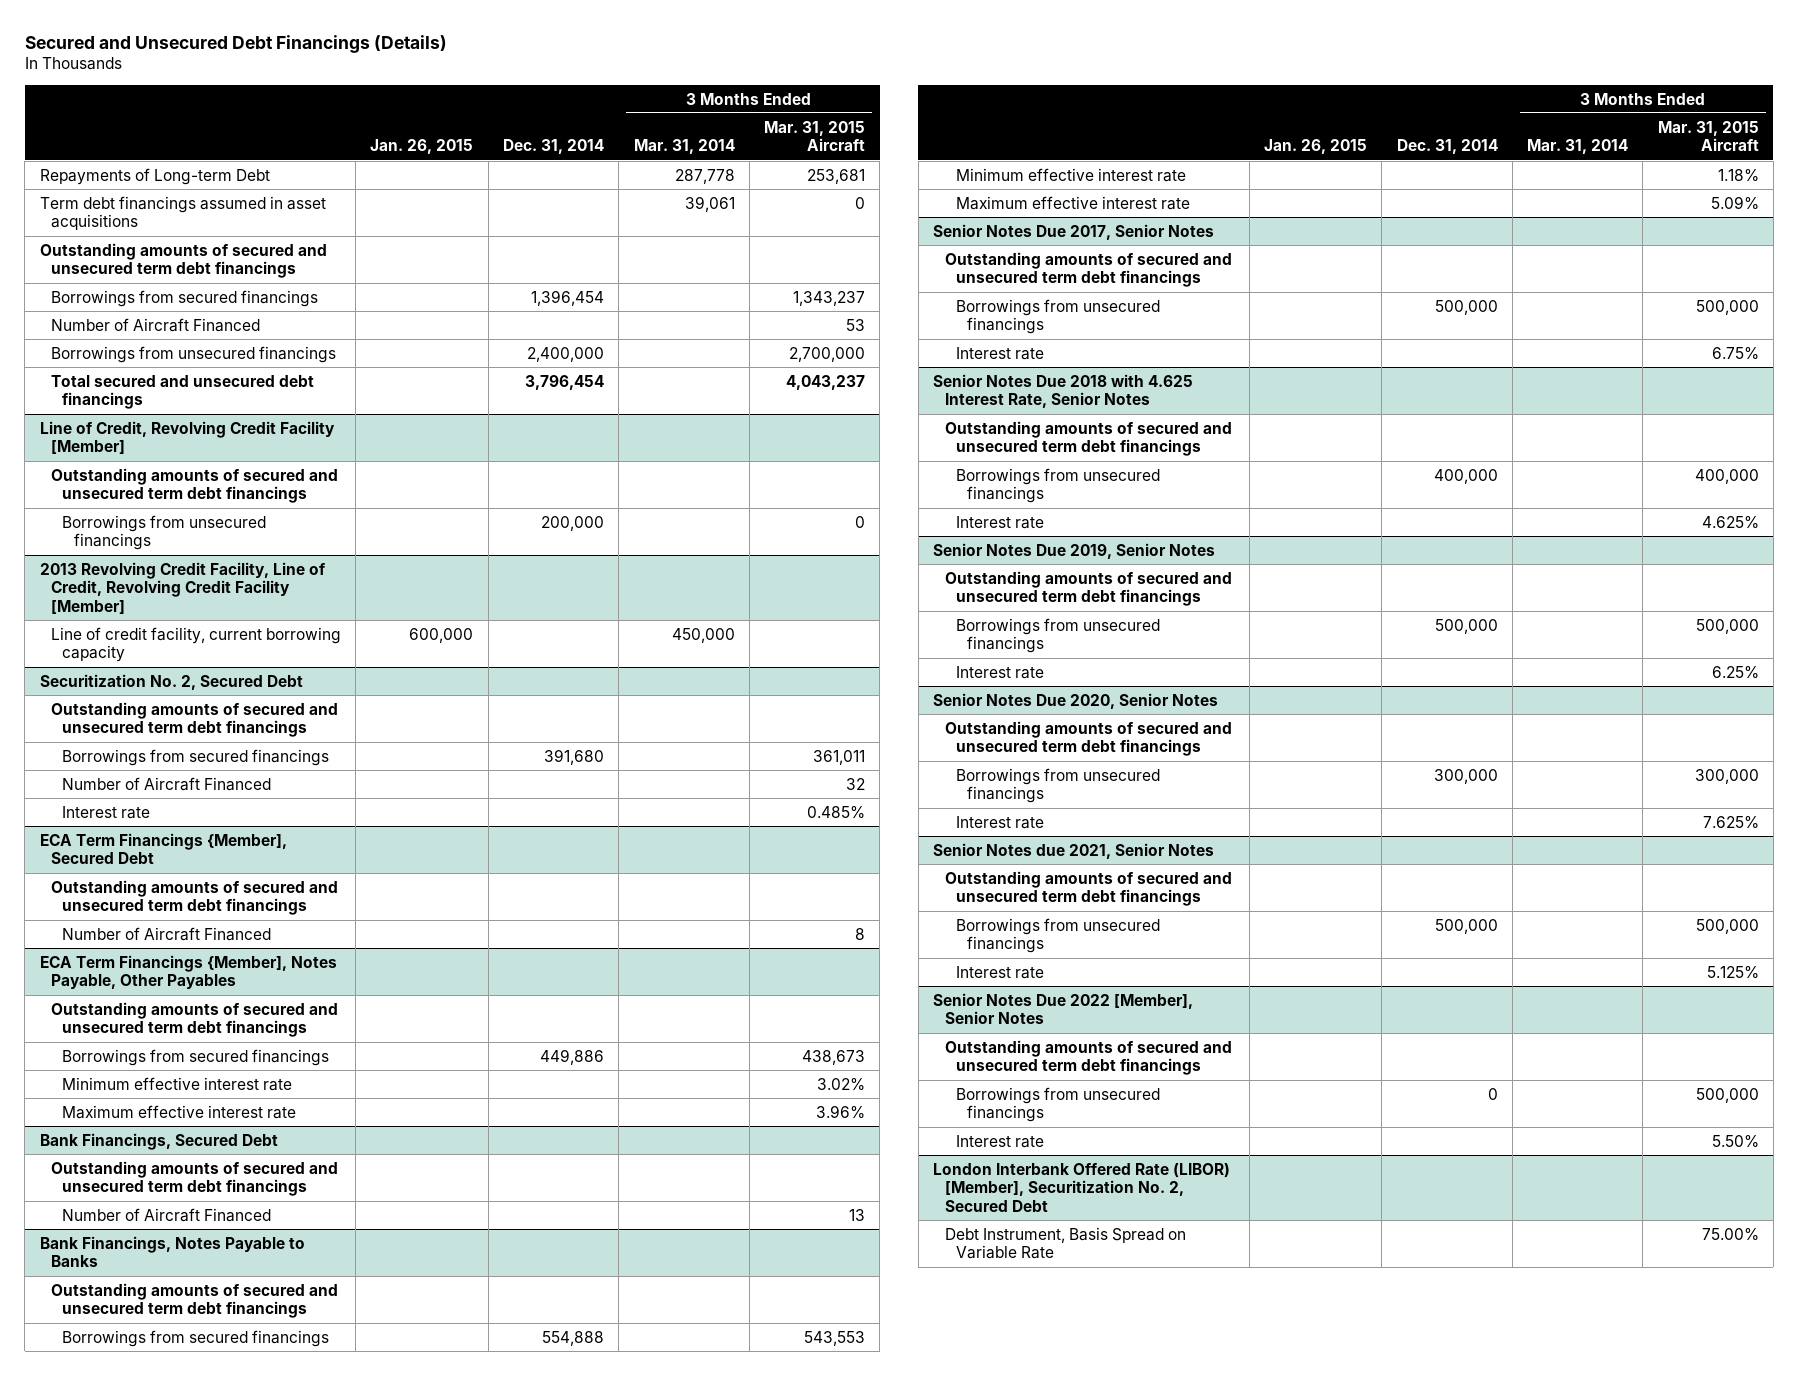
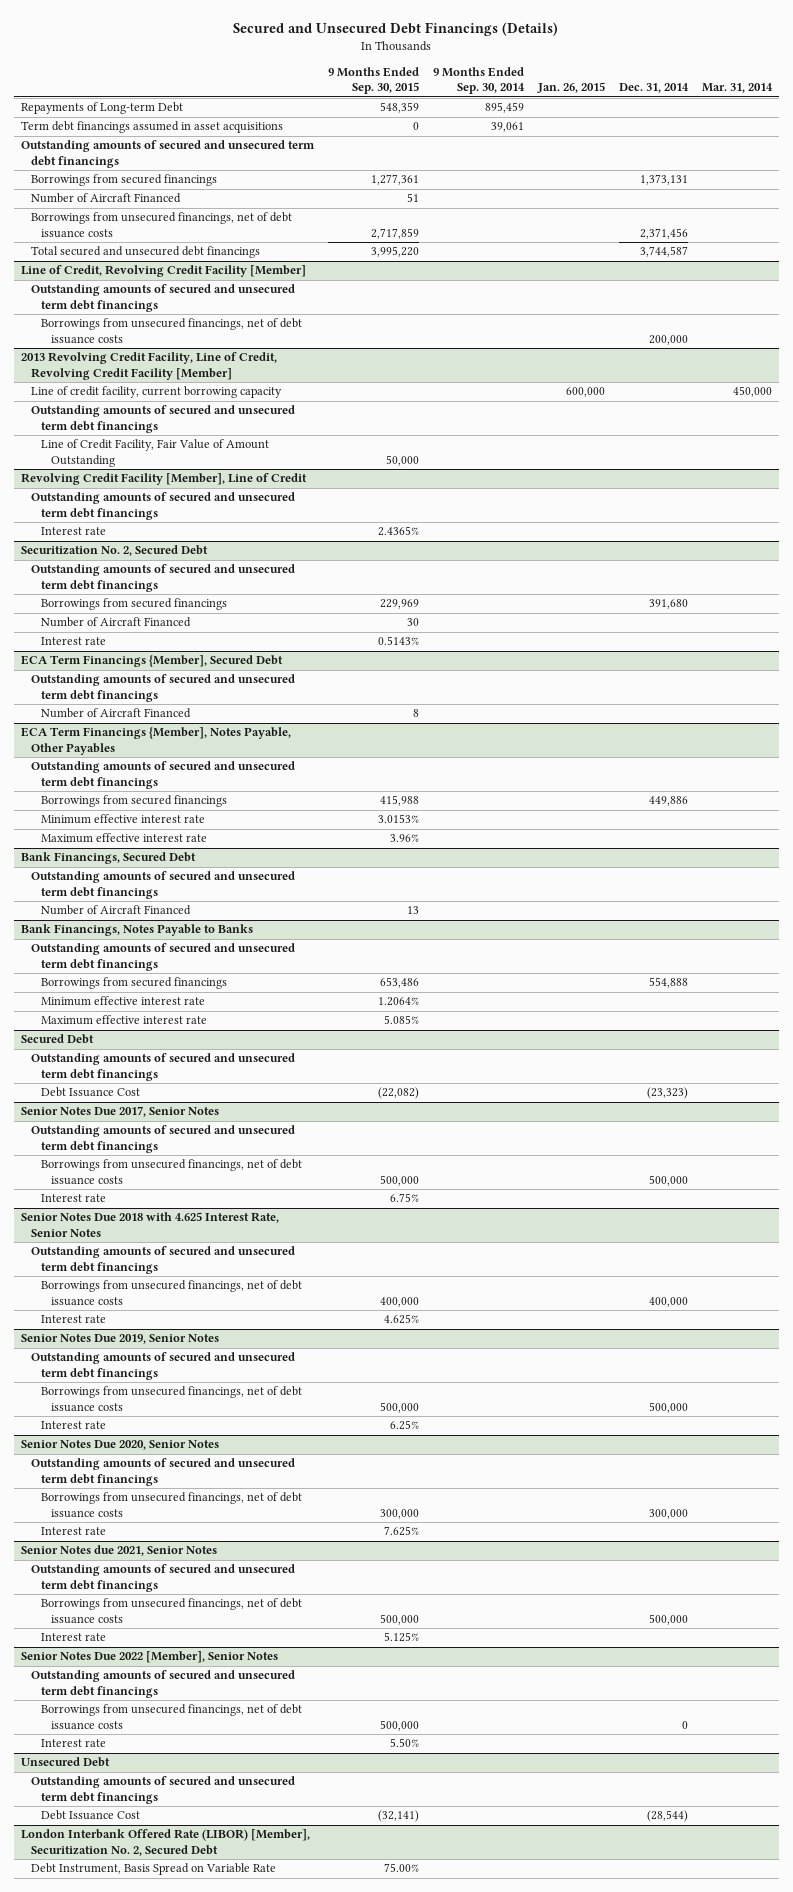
- | Jan. 26, 2015 | Dec. 31, 2014 | 3 Months Ended Mar. 31, 2014 | 3 Months Ended Mar. 31, 2015 Aircraft
+ | 9 Months Ended Sep. 30, 2015 | 9 Months Ended Sep. 30, 2014 | Jan. 26, 2015 | Dec. 31, 2014 | Mar. 31, 2014
- Borrowings from secured financings | | 1,396,454 | | 1,343,237
+ Borrowings from secured financings | 1,277,361 | | | 1,373,131 |
- Borrowings from unsecured financings | | 2,400,000 | | 2,700,000
- Total secured and unsecured debt financings | | 3,796,454 | | 4,043,237
+ Borrowings from unsecured financings, net of debt issuance costs | 2,717,859 | | | 2,371,456 |
+ Total secured and unsecured debt financings | 3,995,220 | | | 3,744,587 |
@ Line of Credit, Revolving Credit Facility [Member]
- Borrowings from unsecured financings | | 200,000 | | 0
+ Borrowings from unsecured financings, net of debt issuance costs | | | | 200,000 |
@ 2013 Revolving Credit Facility, Line of Credit, Revolving Credit Facility [Member]
+ Outstanding amounts of secured and unsecured term debt financings
+ Line of Credit Facility, Fair Value of Amount Outstanding | 50,000 | | | |
+ Revolving Credit Facility [Member], Line of Credit
+ Outstanding amounts of secured and unsecured term debt financings
+ Interest rate | 2.4365% | | | |
+ Secured Debt
+ Outstanding amounts of secured and unsecured term debt financings
+ Debt Issuance Cost | (22,082) | | | (23,323) |
@ Senior Notes Due 2017, Senior Notes
- Borrowings from unsecured financings | | 500,000 | | 500,000
+ Borrowings from unsecured financings, net of debt issuance costs | 500,000 | | | 500,000 |
@ Senior Notes Due 2018 with 4.625 Interest Rate, Senior Notes
- Borrowings from unsecured financings | | 400,000 | | 400,000
+ Borrowings from unsecured financings, net of debt issuance costs | 400,000 | | | 400,000 |
@ Senior Notes Due 2019, Senior Notes
- Borrowings from unsecured financings | | 500,000 | | 500,000
+ Borrowings from unsecured financings, net of debt issuance costs | 500,000 | | | 500,000 |
@ Senior Notes Due 2020, Senior Notes
- Borrowings from unsecured financings | | 300,000 | | 300,000
+ Borrowings from unsecured financings, net of debt issuance costs | 300,000 | | | 300,000 |
@ Senior Notes due 2021, Senior Notes
- Borrowings from unsecured financings | | 500,000 | | 500,000
+ Borrowings from unsecured financings, net of debt issuance costs | 500,000 | | | 500,000 |
@ Senior Notes Due 2022 [Member], Senior Notes
- Borrowings from unsecured financings | | 0 | | 500,000
+ Borrowings from unsecured financings, net of debt issuance costs | 500,000 | | | 0 |
+ Unsecured Debt
+ Outstanding amounts of secured and unsecured term debt financings
+ Debt Issuance Cost | (32,141) | | | (28,544) |

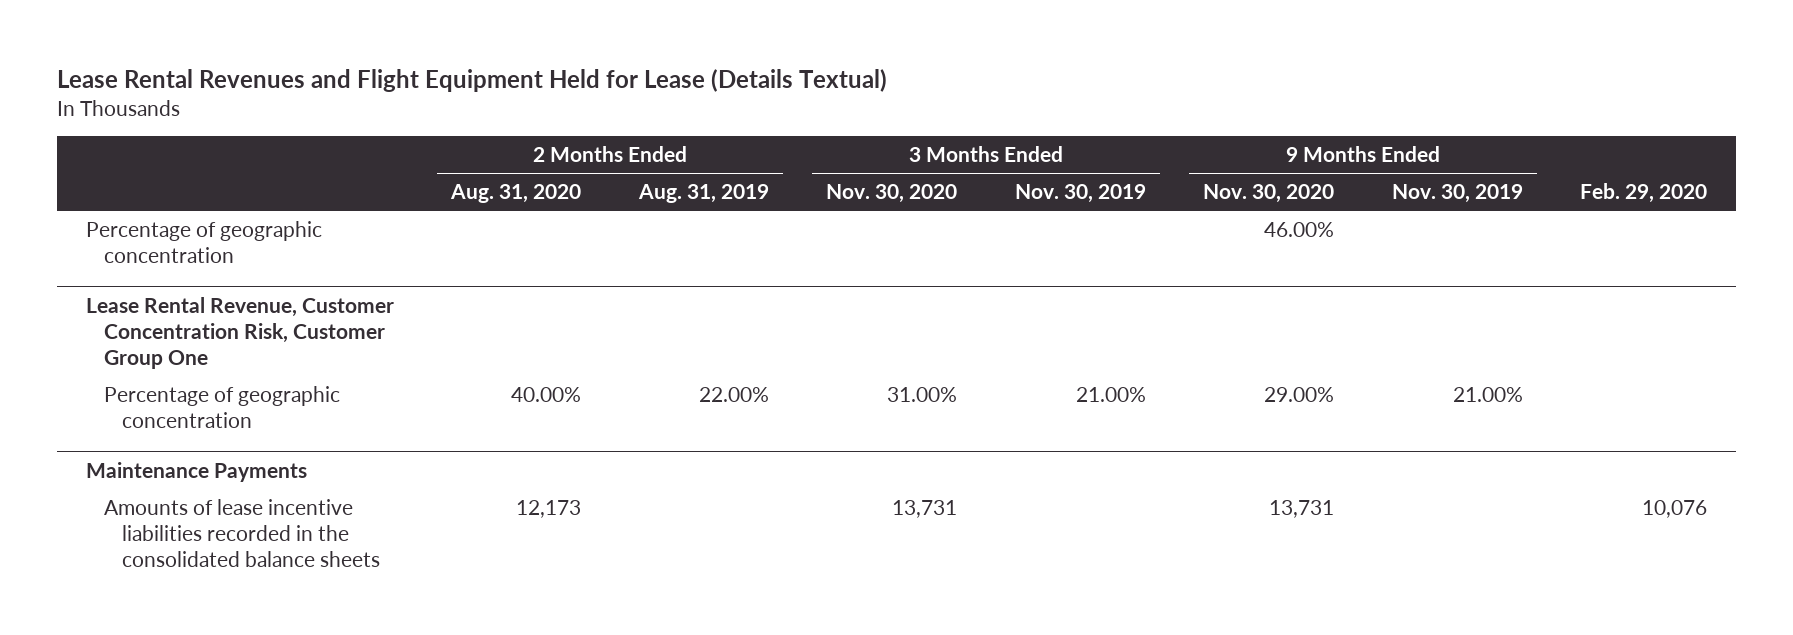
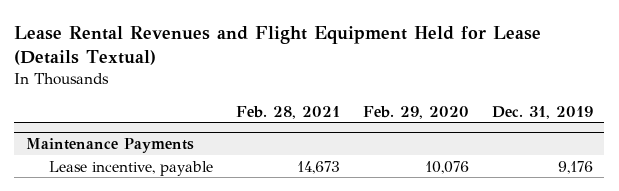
- | 2 Months Ended Aug. 31, 2020 | 2 Months Ended Aug. 31, 2019 | 3 Months Ended Nov. 30, 2020 | 3 Months Ended Nov. 30, 2019 | 9 Months Ended Nov. 30, 2020 | 9 Months Ended Nov. 30, 2019 | Feb. 29, 2020
+ | Feb. 28, 2021 | Feb. 29, 2020 | Dec. 31, 2019
- Percentage of geographic concentration | | | | | 46.00% | |
- Lease Rental Revenue, Customer Concentration Risk, Customer Group One
- Percentage of geographic concentration | 40.00% | 22.00% | 31.00% | 21.00% | 29.00% | 21.00% |
@ Maintenance Payments
- Amounts of lease incentive liabilities recorded in the consolidated balance sheets | 12,173 | | 13,731 | | 13,731 | | 10,076
+ Lease incentive, payable | 14,673 | 10,076 | 9,176

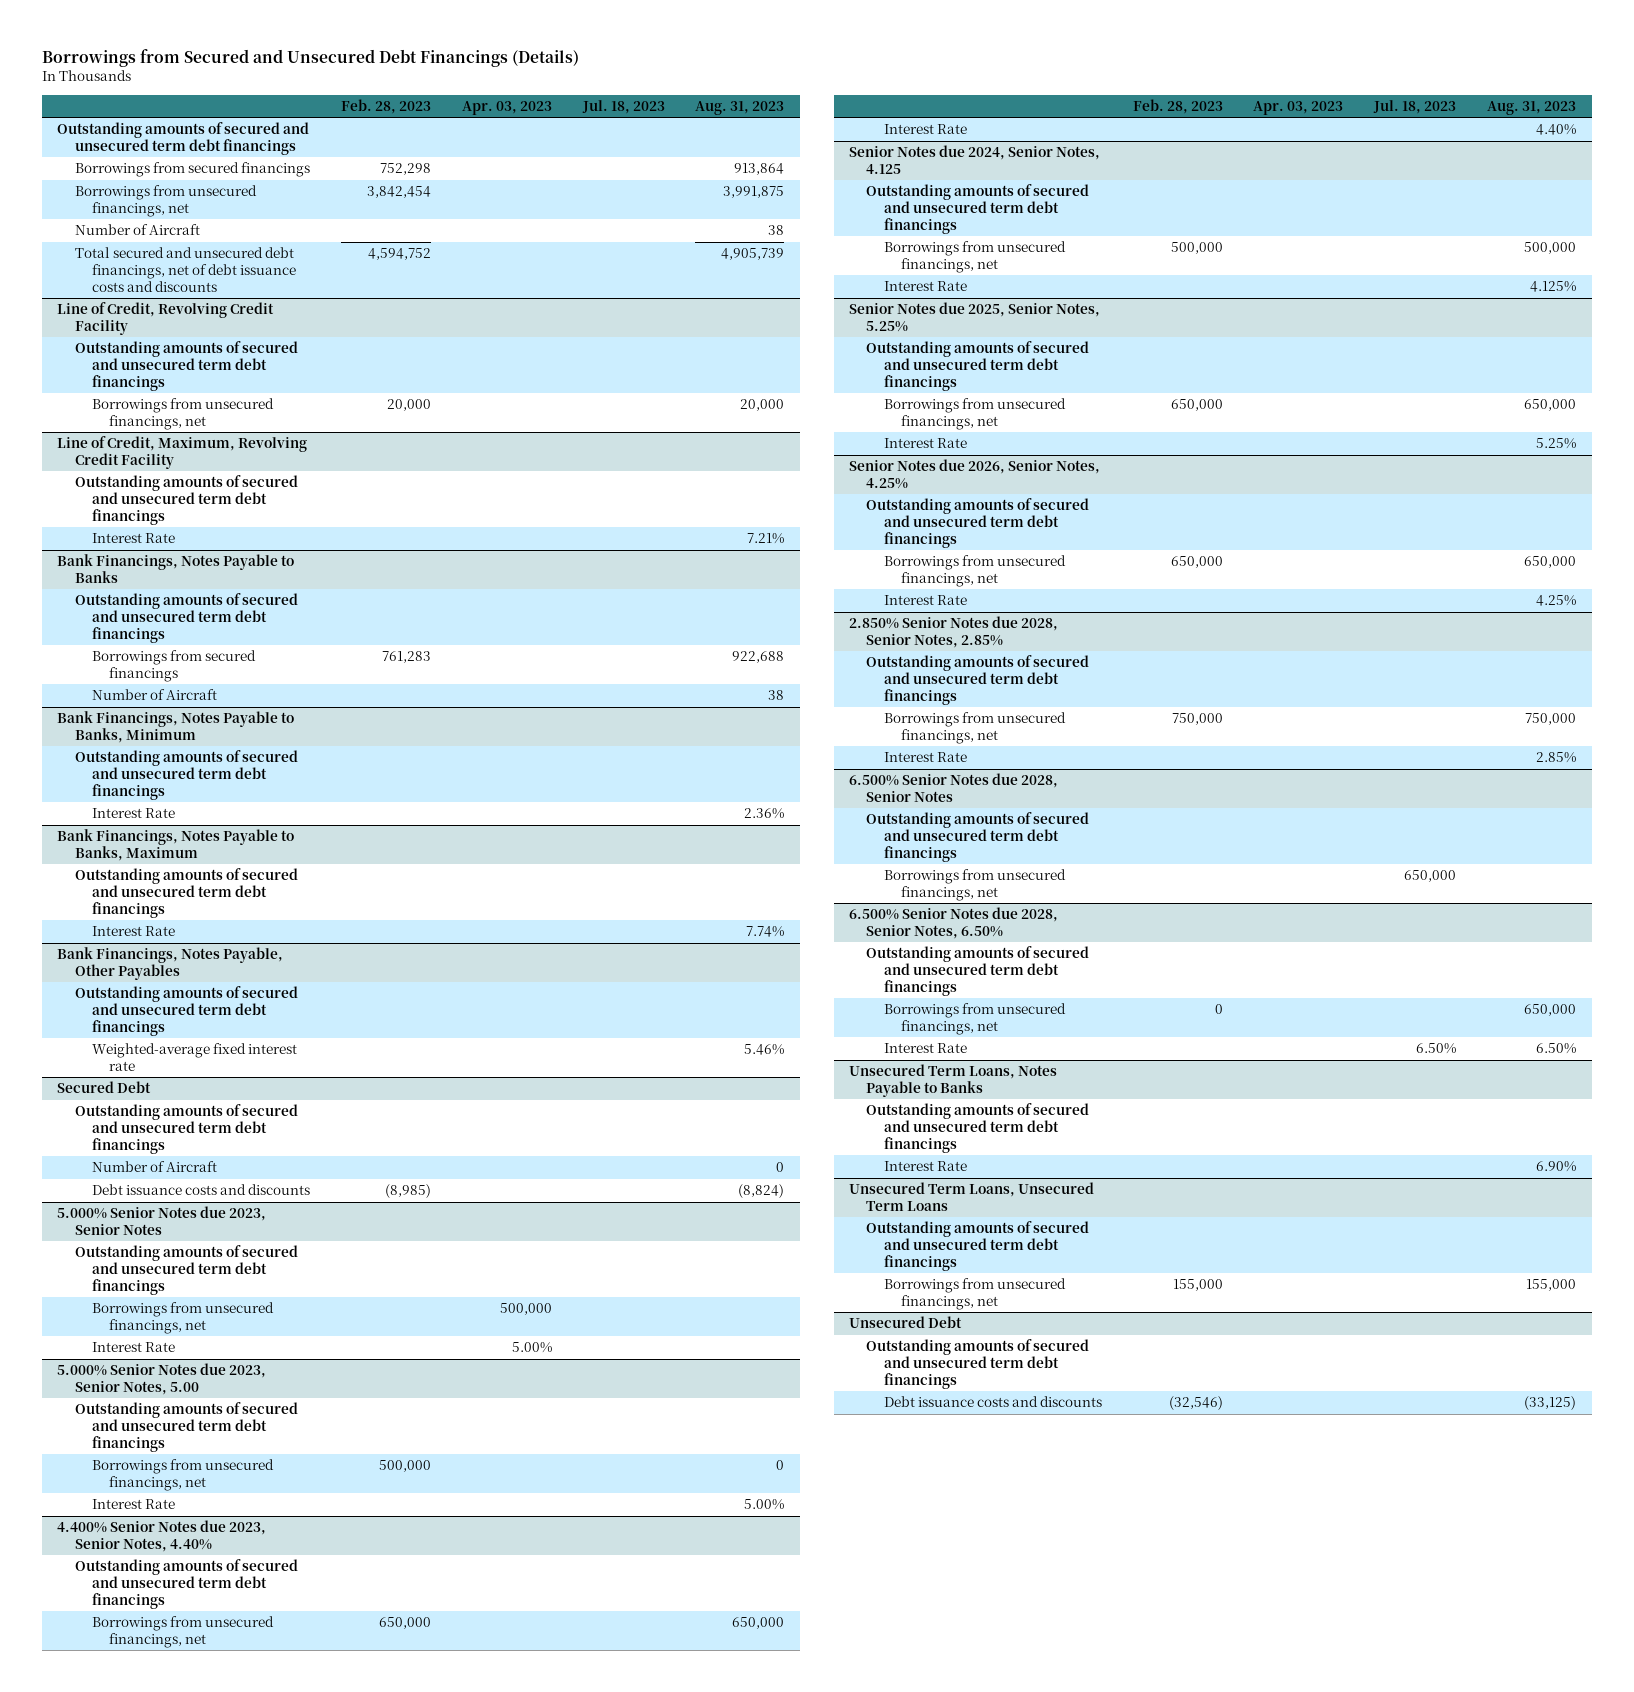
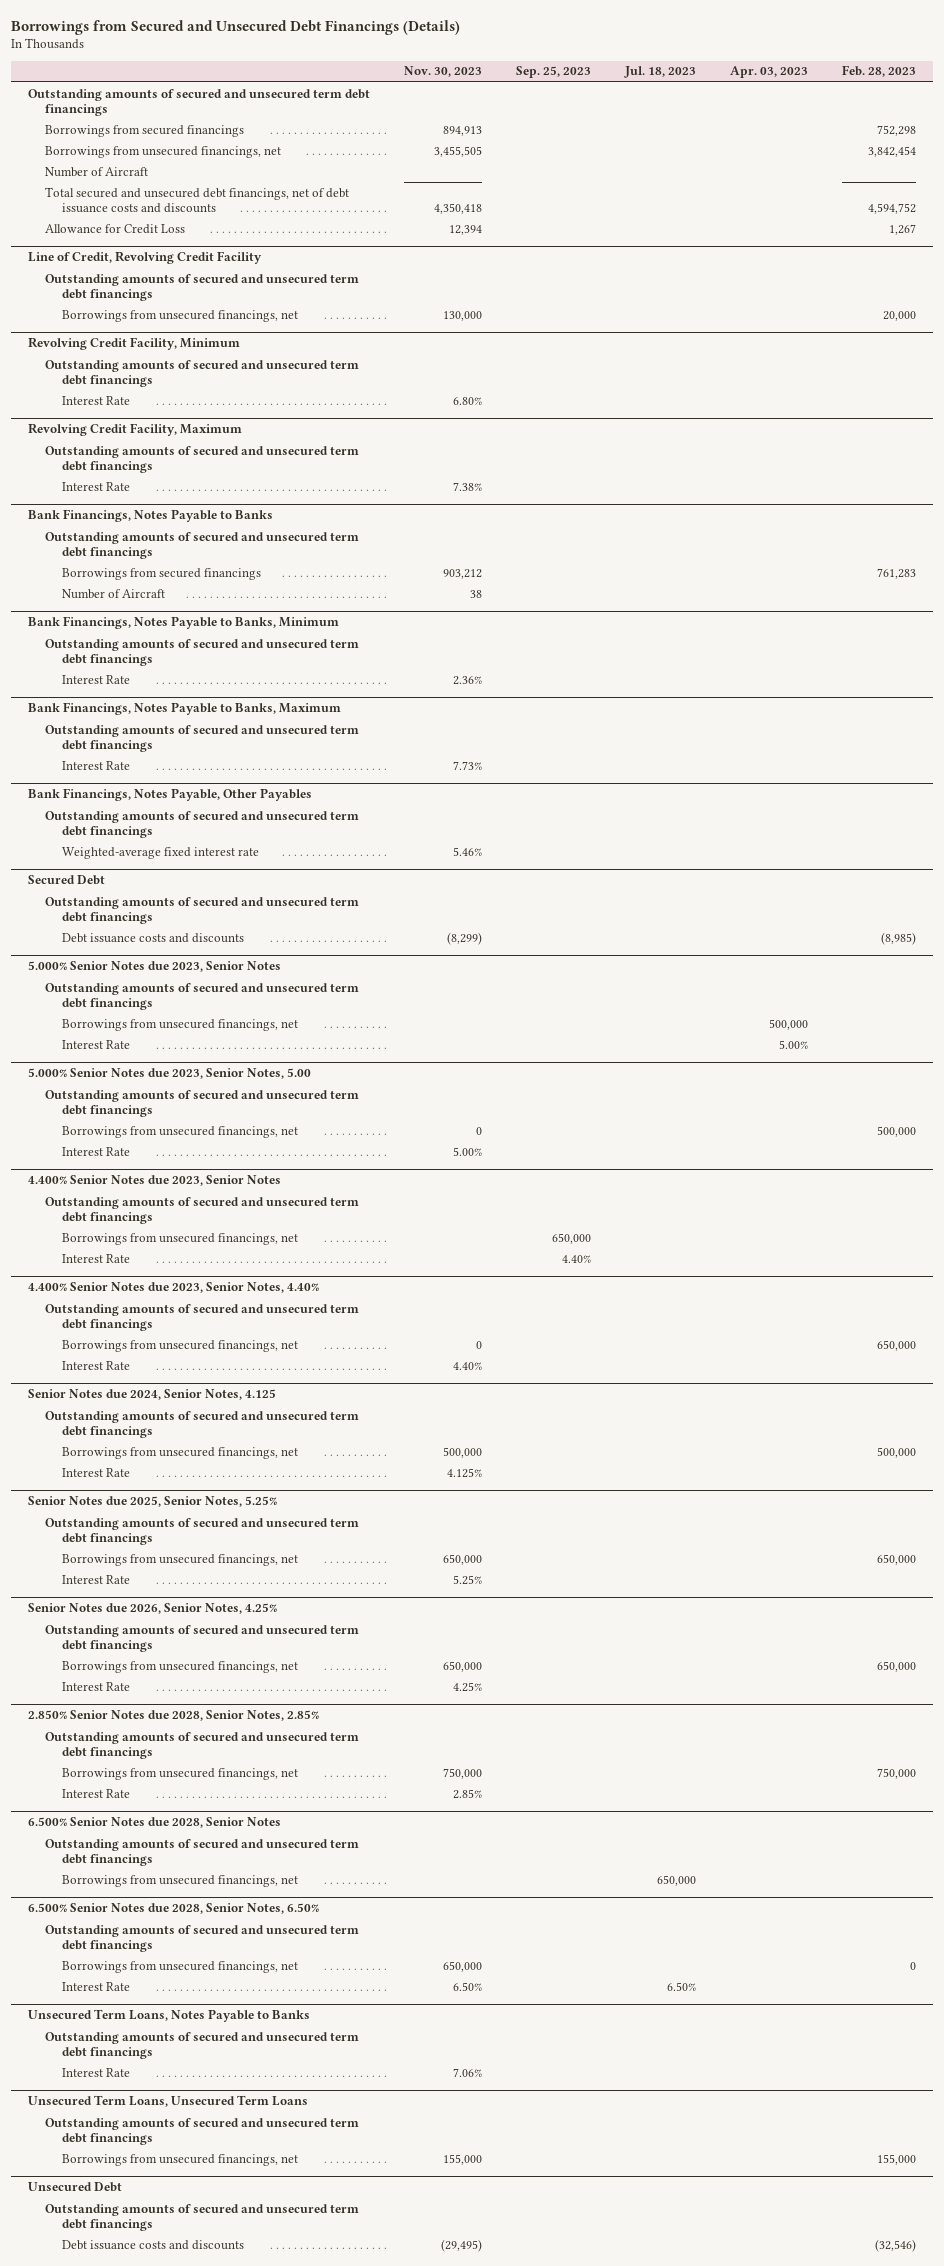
- | Feb. 28, 2023 | Apr. 03, 2023 | Jul. 18, 2023 | Aug. 31, 2023
+ | Nov. 30, 2023 | Sep. 25, 2023 | Jul. 18, 2023 | Apr. 03, 2023 | Feb. 28, 2023
+ Allowance for Credit Loss | 12,394 | | | | 1,267
- Line of Credit, Maximum, Revolving Credit Facility
+ Revolving Credit Facility, Minimum
+ Outstanding amounts of secured and unsecured term debt financings
+ Interest Rate | 6.80% | | | |
+ Revolving Credit Facility, Maximum
@ Secured Debt
- Number of Aircraft | | | | 0
+ 4.400% Senior Notes due 2023, Senior Notes
+ Outstanding amounts of secured and unsecured term debt financings
+ Borrowings from unsecured financings, net | | 650,000 | | |
+ Interest Rate | | 4.40% | | |

